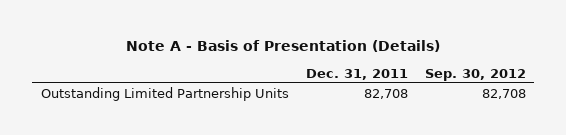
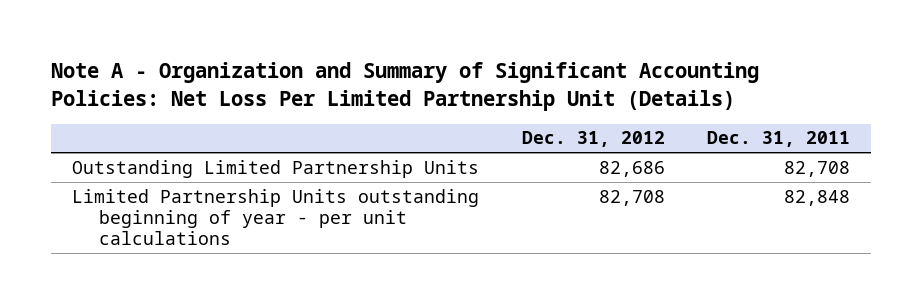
- Note A - Basis of Presentation (Details)
+ Note A - Organization and Summary of Significant Accounting Policies: Net Loss Per Limited Partnership Unit (Details)
- | Dec. 31, 2011 | Sep. 30, 2012
+ | Dec. 31, 2012 | Dec. 31, 2011
+ Limited Partnership Units outstanding beginning of year - per unit calculations | 82,708 | 82,848

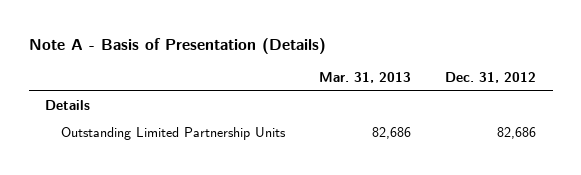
- Note A - Organization and Summary of Significant Accounting Policies: Net Loss Per Limited Partnership Unit (Details)
+ Note A - Basis of Presentation (Details)
- | Dec. 31, 2012 | Dec. 31, 2011
+ | Mar. 31, 2013 | Dec. 31, 2012
+ Details
- Limited Partnership Units outstanding beginning of year - per unit calculations | 82,708 | 82,848

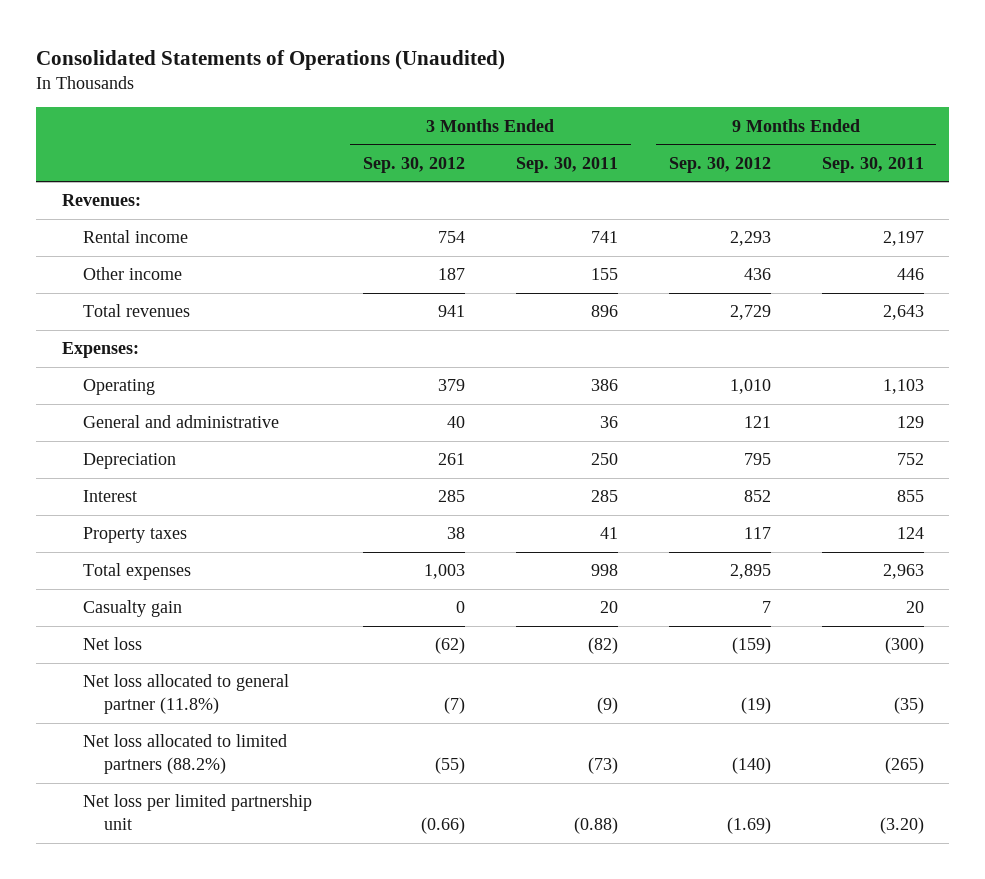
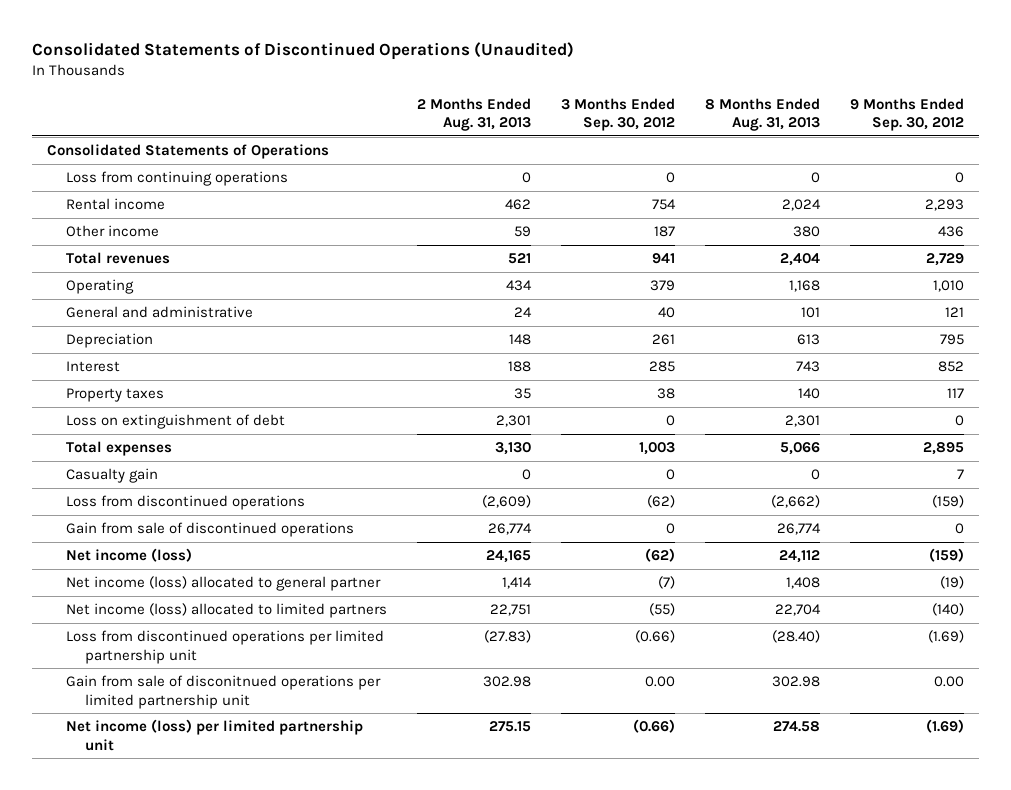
- Consolidated Statements of Operations (Unaudited)
+ Consolidated Statements of Discontinued Operations (Unaudited)
- | 3 Months Ended Sep. 30, 2012 | 3 Months Ended Sep. 30, 2011 | 9 Months Ended Sep. 30, 2012 | 9 Months Ended Sep. 30, 2011
+ | 2 Months Ended Aug. 31, 2013 | 3 Months Ended Sep. 30, 2012 | 8 Months Ended Aug. 31, 2013 | 9 Months Ended Sep. 30, 2012
- Revenues:
+ Consolidated Statements of Operations
+ Loss from continuing operations | 0 | 0 | 0 | 0
- Expenses:
+ Loss on extinguishment of debt | 2,301 | 0 | 2,301 | 0
- Net loss | (62) | (82) | (159) | (300)
- Net loss allocated to general partner (11.8%) | (7) | (9) | (19) | (35)
- Net loss allocated to limited partners (88.2%) | (55) | (73) | (140) | (265)
- Net loss per limited partnership unit | (0.66) | (0.88) | (1.69) | (3.20)
+ Loss from discontinued operations | (2,609) | (62) | (2,662) | (159)
+ Gain from sale of discontinued operations | 26,774 | 0 | 26,774 | 0
+ Net income (loss) | 24,165 | (62) | 24,112 | (159)
+ Net income (loss) allocated to general partner | 1,414 | (7) | 1,408 | (19)
+ Net income (loss) allocated to limited partners | 22,751 | (55) | 22,704 | (140)
+ Loss from discontinued operations per limited partnership unit | (27.83) | (0.66) | (28.40) | (1.69)
+ Gain from sale of disconitnued operations per limited partnership unit | 302.98 | 0.00 | 302.98 | 0.00
+ Net income (loss) per limited partnership unit | 275.15 | (0.66) | 274.58 | (1.69)

